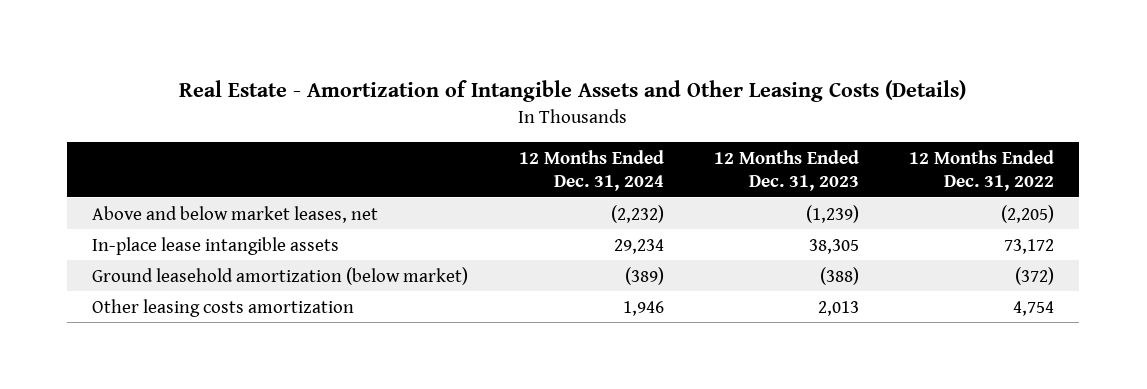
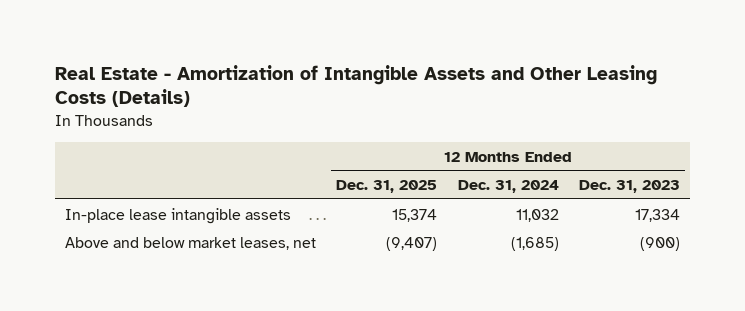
- | 12 Months Ended Dec. 31, 2024 | 12 Months Ended Dec. 31, 2023 | 12 Months Ended Dec. 31, 2022
+ | 12 Months Ended Dec. 31, 2025 | 12 Months Ended Dec. 31, 2024 | 12 Months Ended Dec. 31, 2023
- Above and below market leases, net | (2,232) | (1,239) | (2,205)
- In-place lease intangible assets | 29,234 | 38,305 | 73,172
- Ground leasehold amortization (below market) | (389) | (388) | (372)
- Other leasing costs amortization | 1,946 | 2,013 | 4,754
+ In-place lease intangible assets | 15,374 | 11,032 | 17,334
+ Above and below market leases, net | (9,407) | (1,685) | (900)

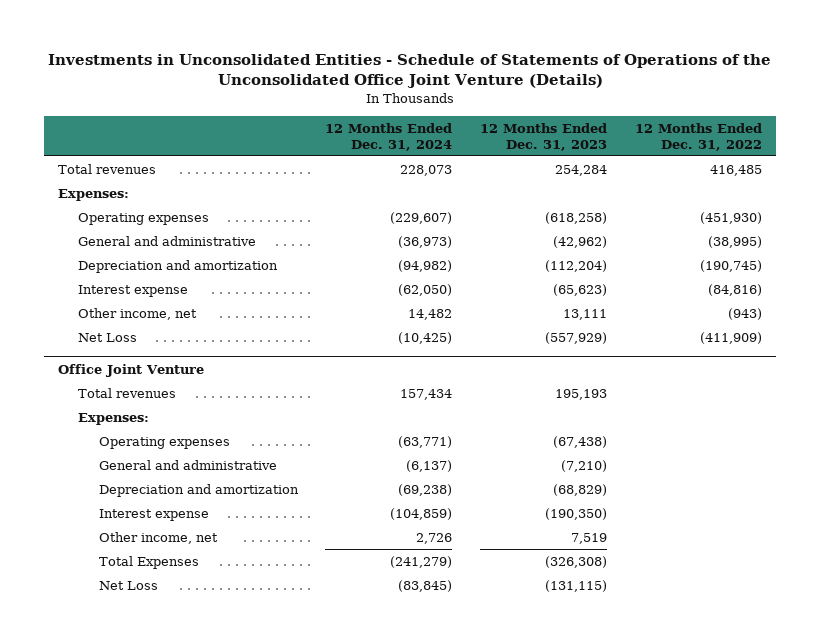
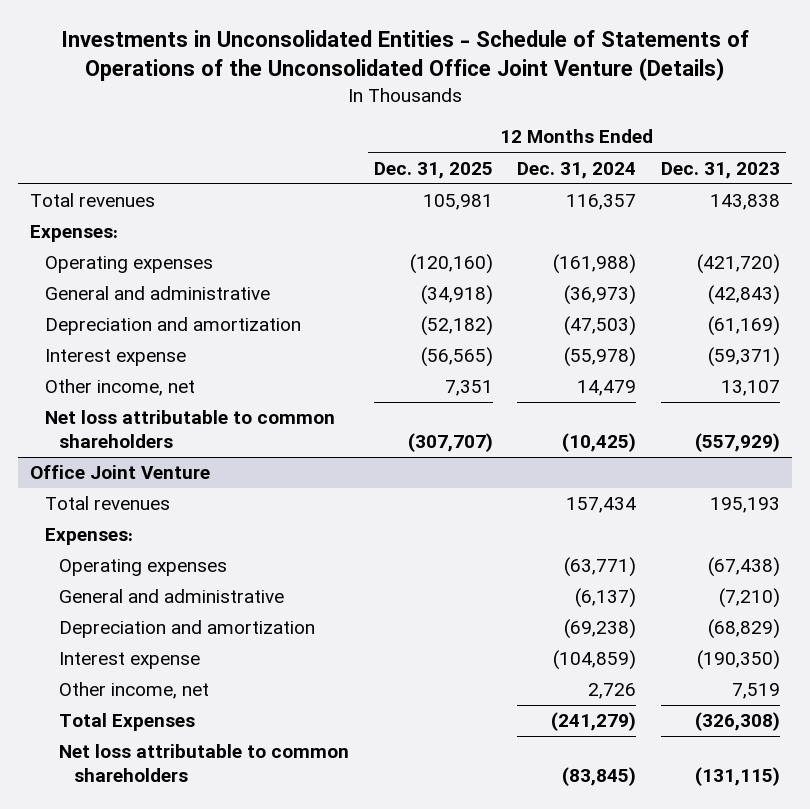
- | 12 Months Ended Dec. 31, 2024 | 12 Months Ended Dec. 31, 2023 | 12 Months Ended Dec. 31, 2022
+ | 12 Months Ended Dec. 31, 2025 | 12 Months Ended Dec. 31, 2024 | 12 Months Ended Dec. 31, 2023
- Total revenues | 228,073 | 254,284 | 416,485
+ Total revenues | 105,981 | 116,357 | 143,838
- Operating expenses | (229,607) | (618,258) | (451,930)
- General and administrative | (36,973) | (42,962) | (38,995)
- Depreciation and amortization | (94,982) | (112,204) | (190,745)
- Interest expense | (62,050) | (65,623) | (84,816)
- Other income, net | 14,482 | 13,111 | (943)
- Net Loss | (10,425) | (557,929) | (411,909)
+ Operating expenses | (120,160) | (161,988) | (421,720)
+ General and administrative | (34,918) | (36,973) | (42,843)
+ Depreciation and amortization | (52,182) | (47,503) | (61,169)
+ Interest expense | (56,565) | (55,978) | (59,371)
+ Other income, net | 7,351 | 14,479 | 13,107
+ Net loss attributable to common shareholders | (307,707) | (10,425) | (557,929)
@ Office Joint Venture
- Net Loss | (83,845) | (131,115) |
+ Net loss attributable to common shareholders | | (83,845) | (131,115)

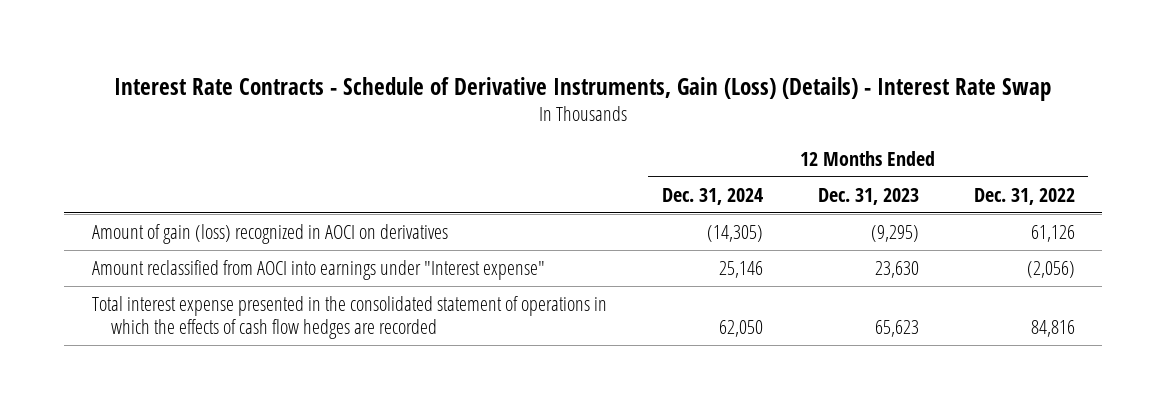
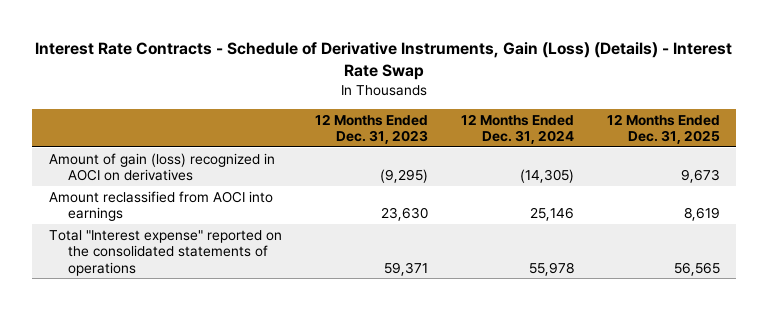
- | 12 Months Ended Dec. 31, 2024 | 12 Months Ended Dec. 31, 2023 | 12 Months Ended Dec. 31, 2022
+ | 12 Months Ended Dec. 31, 2023 | 12 Months Ended Dec. 31, 2024 | 12 Months Ended Dec. 31, 2025
- Amount reclassified from AOCI into earnings under "Interest expense" | 25,146 | 23,630 | (2,056)
- Total interest expense presented in the consolidated statement of operations in which the effects of cash flow hedges are recorded | 62,050 | 65,623 | 84,816
+ Amount reclassified from AOCI into earnings | 23,630 | 25,146 | 8,619
+ Total "Interest expense" reported on the consolidated statements of operations | 59,371 | 55,978 | 56,565

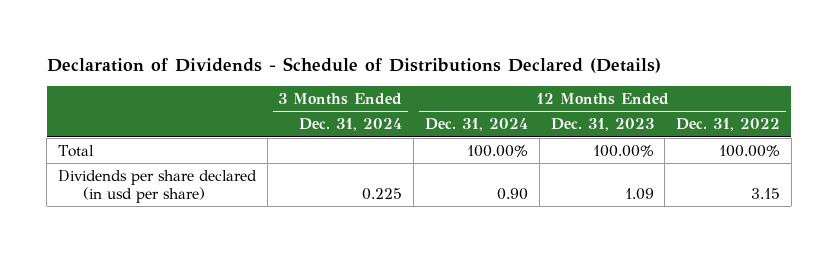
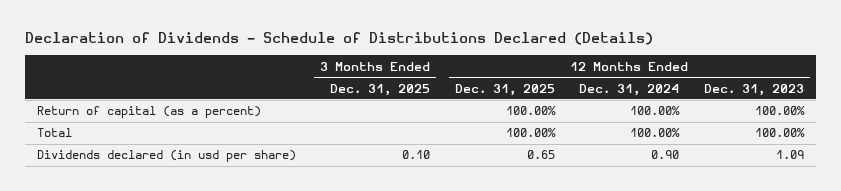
- | 3 Months Ended Dec. 31, 2024 | 12 Months Ended Dec. 31, 2024 | 12 Months Ended Dec. 31, 2023 | 12 Months Ended Dec. 31, 2022
+ | 3 Months Ended Dec. 31, 2025 | 12 Months Ended Dec. 31, 2025 | 12 Months Ended Dec. 31, 2024 | 12 Months Ended Dec. 31, 2023
+ Return of capital (as a percent) | | 100.00% | 100.00% | 100.00%
- Dividends per share declared (in usd per share) | 0.225 | 0.90 | 1.09 | 3.15
+ Dividends declared (in usd per share) | 0.10 | 0.65 | 0.90 | 1.09

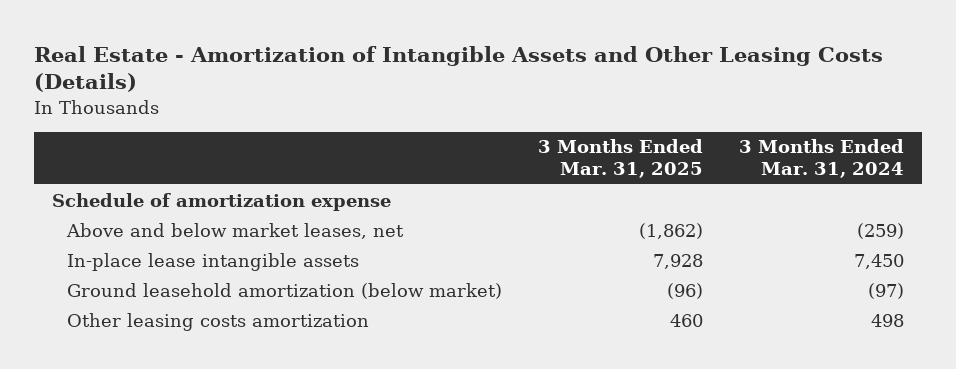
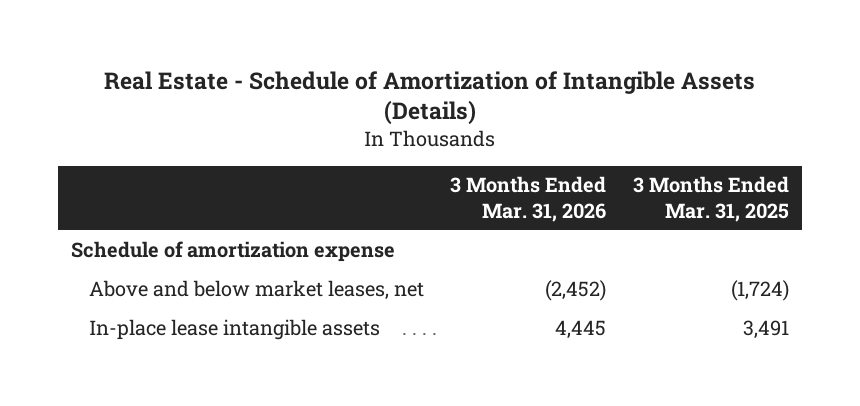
- Real Estate - Amortization of Intangible Assets and Other Leasing Costs (Details)
+ Real Estate - Schedule of Amortization of Intangible Assets (Details)
- | 3 Months Ended Mar. 31, 2025 | 3 Months Ended Mar. 31, 2024
+ | 3 Months Ended Mar. 31, 2026 | 3 Months Ended Mar. 31, 2025
- Above and below market leases, net | (1,862) | (259)
- In-place lease intangible assets | 7,928 | 7,450
- Ground leasehold amortization (below market) | (96) | (97)
- Other leasing costs amortization | 460 | 498
+ Above and below market leases, net | (2,452) | (1,724)
+ In-place lease intangible assets | 4,445 | 3,491

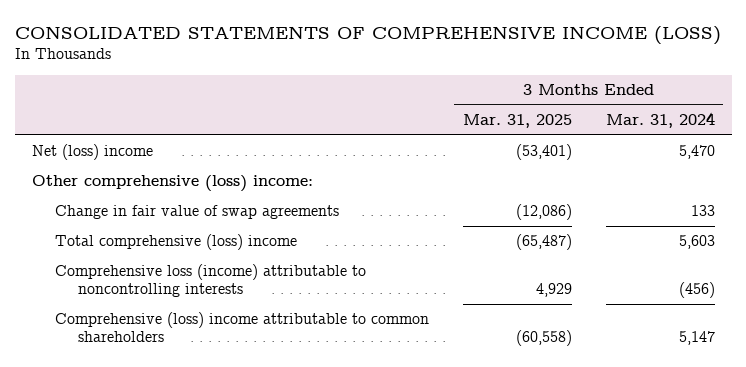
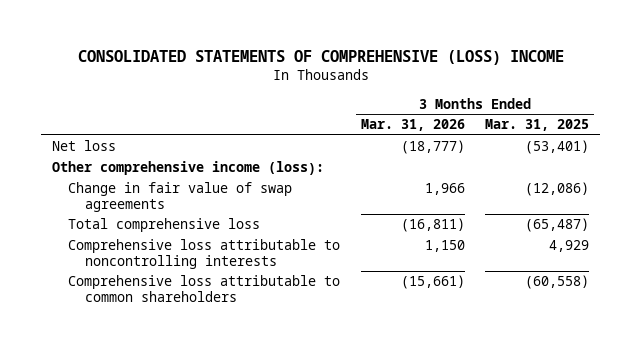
- CONSOLIDATED STATEMENTS OF COMPREHENSIVE INCOME (LOSS)
+ CONSOLIDATED STATEMENTS OF COMPREHENSIVE (LOSS) INCOME
- | 3 Months Ended Mar. 31, 2025 | 3 Months Ended Mar. 31, 2024
+ | 3 Months Ended Mar. 31, 2026 | 3 Months Ended Mar. 31, 2025
- Net (loss) income | (53,401) | 5,470
- Other comprehensive (loss) income:
+ Net loss | (18,777) | (53,401)
+ Other comprehensive income (loss):
- Total comprehensive (loss) income | (65,487) | 5,603
- Comprehensive loss (income) attributable to noncontrolling interests | 4,929 | (456)
- Comprehensive (loss) income attributable to common shareholders | (60,558) | 5,147
+ Total comprehensive loss | (16,811) | (65,487)
+ Comprehensive loss attributable to noncontrolling interests | 1,150 | 4,929
+ Comprehensive loss attributable to common shareholders | (15,661) | (60,558)

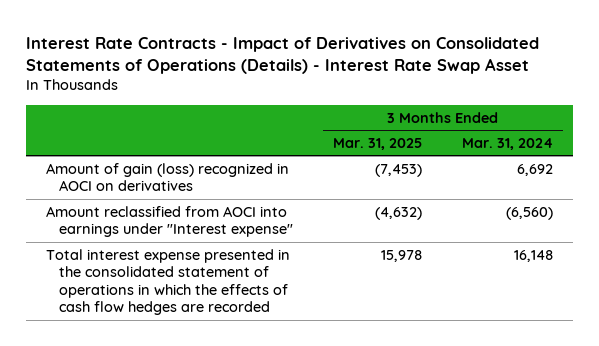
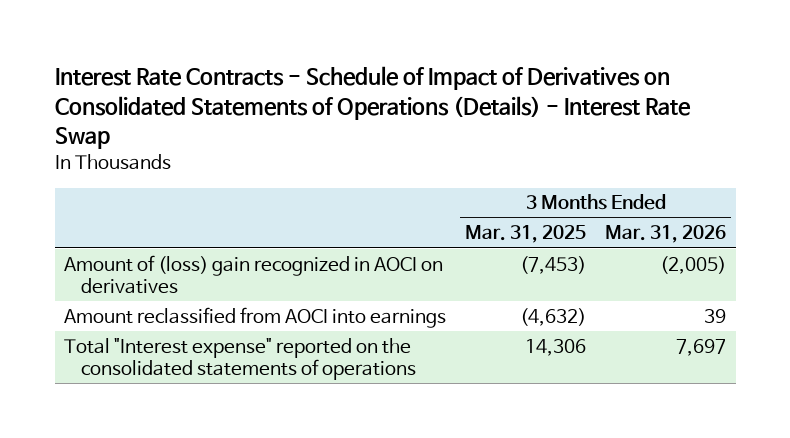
- Interest Rate Contracts - Impact of Derivatives on Consolidated Statements of Operations (Details) - Interest Rate Swap Asset
+ Interest Rate Contracts - Schedule of Impact of Derivatives on Consolidated Statements of Operations (Details) - Interest Rate Swap
- | 3 Months Ended Mar. 31, 2025 | 3 Months Ended Mar. 31, 2024
+ | 3 Months Ended Mar. 31, 2025 | 3 Months Ended Mar. 31, 2026
- Amount of gain (loss) recognized in AOCI on derivatives | (7,453) | 6,692
- Amount reclassified from AOCI into earnings under "Interest expense" | (4,632) | (6,560)
- Total interest expense presented in the consolidated statement of operations in which the effects of cash flow hedges are recorded | 15,978 | 16,148
+ Amount of (loss) gain recognized in AOCI on derivatives | (7,453) | (2,005)
+ Amount reclassified from AOCI into earnings | (4,632) | 39
+ Total "Interest expense" reported on the consolidated statements of operations | 14,306 | 7,697

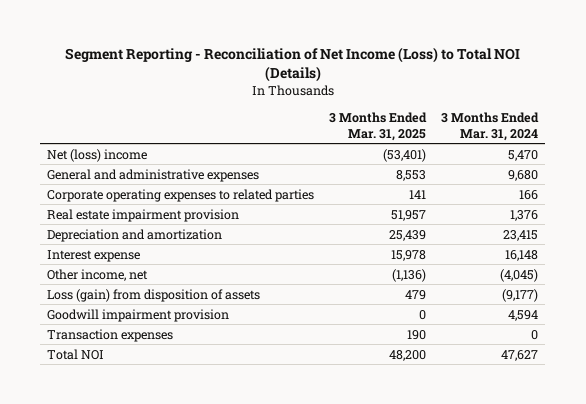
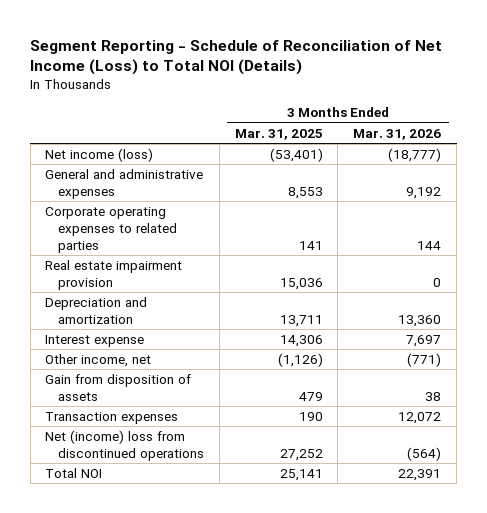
- Segment Reporting - Reconciliation of Net Income (Loss) to Total NOI (Details)
+ Segment Reporting - Schedule of Reconciliation of Net Income (Loss) to Total NOI (Details)
- | 3 Months Ended Mar. 31, 2025 | 3 Months Ended Mar. 31, 2024
+ | 3 Months Ended Mar. 31, 2025 | 3 Months Ended Mar. 31, 2026
- Net (loss) income | (53,401) | 5,470
+ Net income (loss) | (53,401) | (18,777)
- Real estate impairment provision | 51,957 | 1,376
- Depreciation and amortization | 25,439 | 23,415
- Interest expense | 15,978 | 16,148
- Other income, net | (1,136) | (4,045)
- Loss (gain) from disposition of assets | 479 | (9,177)
- Goodwill impairment provision | 0 | 4,594
+ Real estate impairment provision | 15,036 | 0
+ Depreciation and amortization | 13,711 | 13,360
+ Interest expense | 14,306 | 7,697
+ Other income, net | (1,126) | (771)
+ Gain from disposition of assets | 479 | 38
- Total NOI | 48,200 | 47,627
+ Net (income) loss from discontinued operations | 27,252 | (564)
+ Total NOI | 25,141 | 22,391

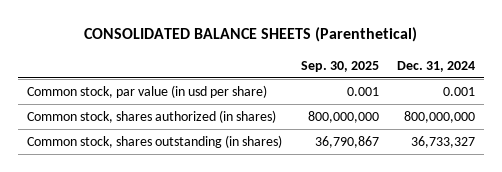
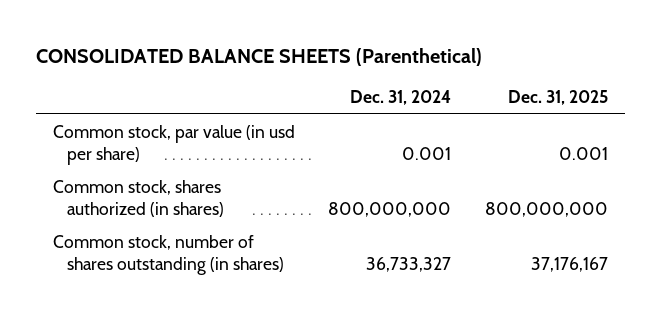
- | Sep. 30, 2025 | Dec. 31, 2024
+ | Dec. 31, 2024 | Dec. 31, 2025
- Common stock, shares outstanding (in shares) | 36,790,867 | 36,733,327
+ Common stock, number of shares outstanding (in shares) | 36,733,327 | 37,176,167

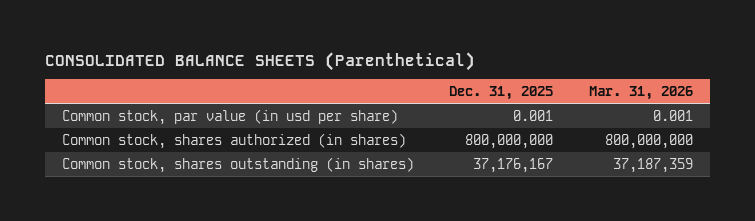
- | Dec. 31, 2024 | Dec. 31, 2025
+ | Dec. 31, 2025 | Mar. 31, 2026
- Common stock, number of shares outstanding (in shares) | 36,733,327 | 37,176,167
+ Common stock, shares outstanding (in shares) | 37,176,167 | 37,187,359

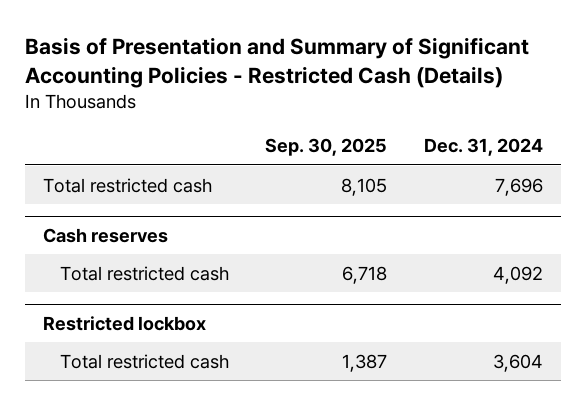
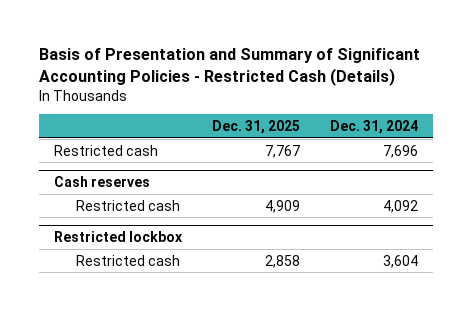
- | Sep. 30, 2025 | Dec. 31, 2024
+ | Dec. 31, 2025 | Dec. 31, 2024
- Total restricted cash | 8,105 | 7,696
+ Restricted cash | 7,767 | 7,696
@ Cash reserves
- Total restricted cash | 6,718 | 4,092
+ Restricted cash | 4,909 | 4,092
@ Restricted lockbox
- Total restricted cash | 1,387 | 3,604
+ Restricted cash | 2,858 | 3,604

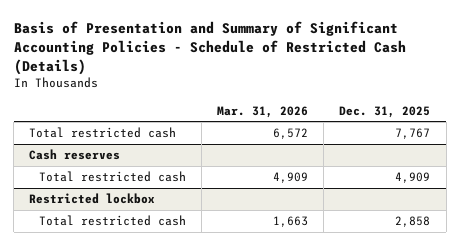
- Basis of Presentation and Summary of Significant Accounting Policies - Restricted Cash (Details)
+ Basis of Presentation and Summary of Significant Accounting Policies - Schedule of Restricted Cash (Details)
- | Dec. 31, 2025 | Dec. 31, 2024
+ | Mar. 31, 2026 | Dec. 31, 2025
- Restricted cash | 7,767 | 7,696
+ Total restricted cash | 6,572 | 7,767
@ Cash reserves
- Restricted cash | 4,909 | 4,092
+ Total restricted cash | 4,909 | 4,909
@ Restricted lockbox
- Restricted cash | 2,858 | 3,604
+ Total restricted cash | 1,663 | 2,858

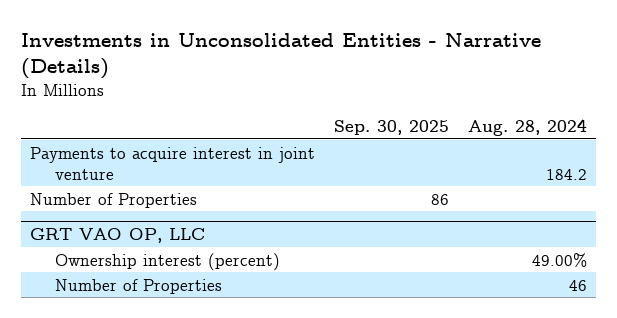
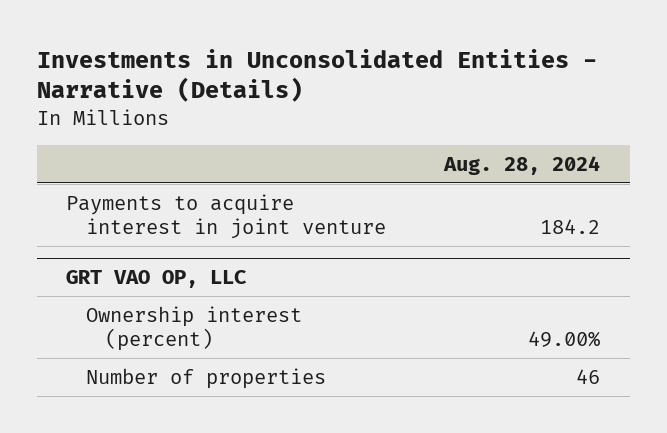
- | Sep. 30, 2025 | Aug. 28, 2024
+ | Aug. 28, 2024
- Number of Properties | 86 |
@ GRT VAO OP, LLC
- Number of Properties | | 46
+ Number of properties | 46

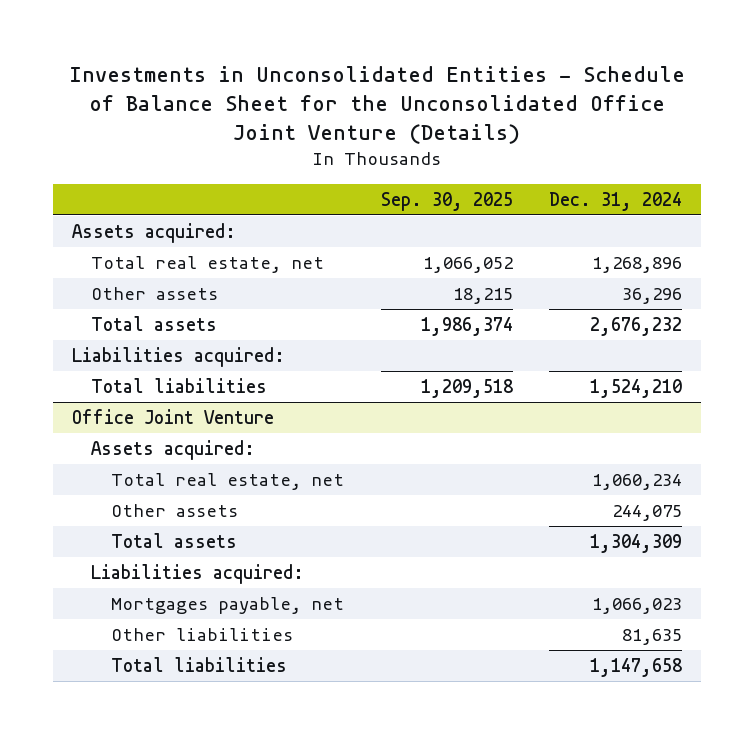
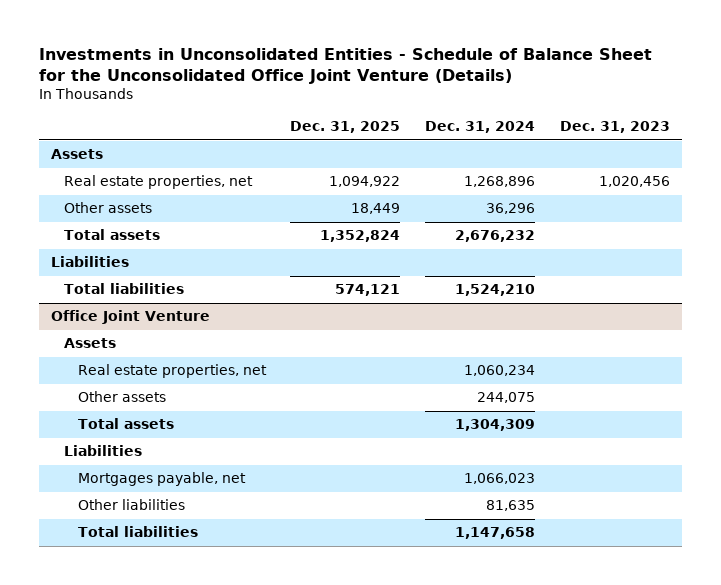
- | Sep. 30, 2025 | Dec. 31, 2024
+ | Dec. 31, 2025 | Dec. 31, 2024 | Dec. 31, 2023
- Assets acquired:
- Total real estate, net | 1,066,052 | 1,268,896
+ Assets
+ Real estate properties, net | 1,094,922 | 1,268,896 | 1,020,456
- Liabilities acquired:
+ Liabilities
@ Office Joint Venture
- Assets acquired:
- Total real estate, net | | 1,060,234
+ Assets
+ Real estate properties, net | | 1,060,234 |
- Liabilities acquired:
+ Liabilities

